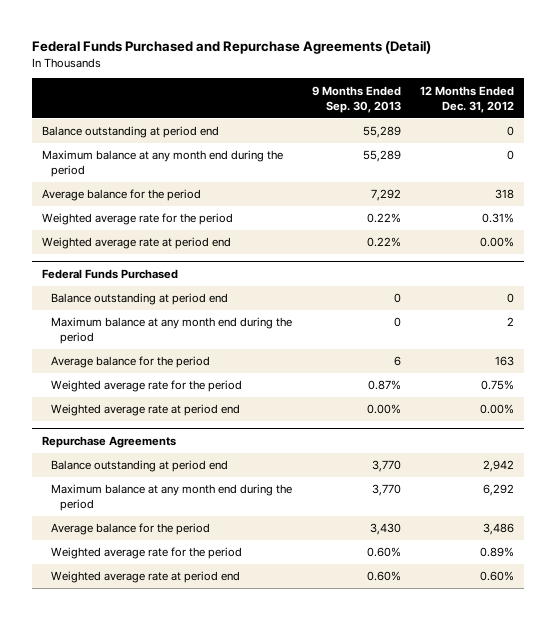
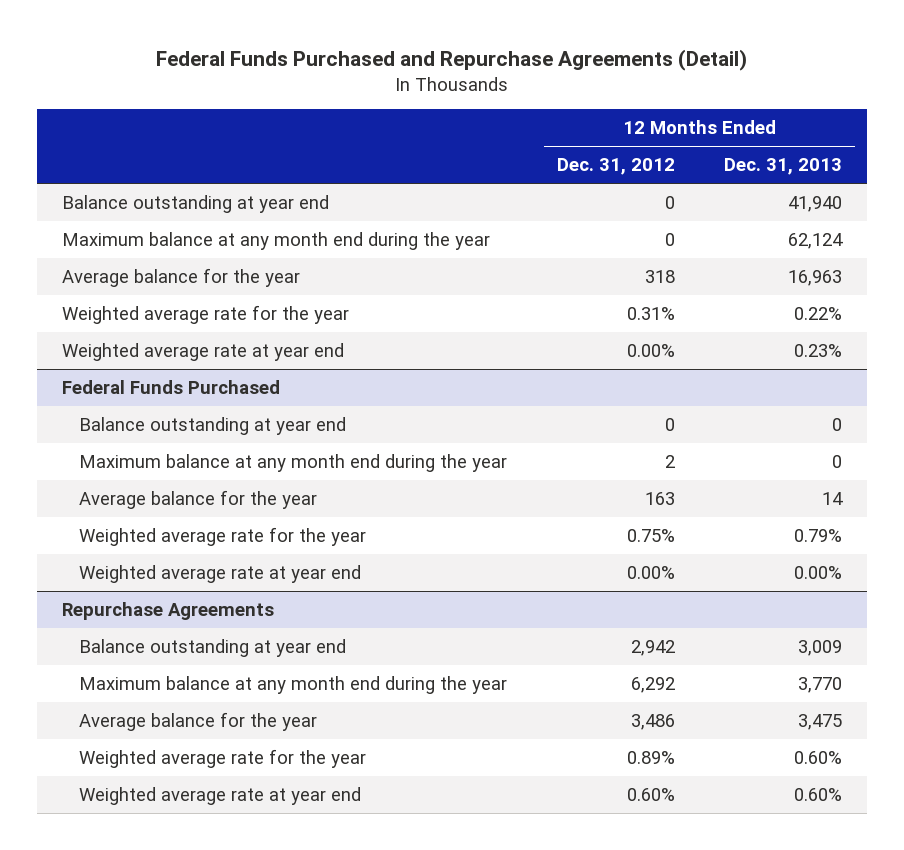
- | 9 Months Ended Sep. 30, 2013 | 12 Months Ended Dec. 31, 2012
+ | 12 Months Ended Dec. 31, 2012 | 12 Months Ended Dec. 31, 2013
- Balance outstanding at period end | 55,289 | 0
- Maximum balance at any month end during the period | 55,289 | 0
- Average balance for the period | 7,292 | 318
- Weighted average rate for the period | 0.22% | 0.31%
- Weighted average rate at period end | 0.22% | 0.00%
+ Balance outstanding at year end | 0 | 41,940
+ Maximum balance at any month end during the year | 0 | 62,124
+ Average balance for the year | 318 | 16,963
+ Weighted average rate for the year | 0.31% | 0.22%
+ Weighted average rate at year end | 0.00% | 0.23%
@ Federal Funds Purchased
- Balance outstanding at period end | 0 | 0
- Maximum balance at any month end during the period | 0 | 2
- Average balance for the period | 6 | 163
- Weighted average rate for the period | 0.87% | 0.75%
- Weighted average rate at period end | 0.00% | 0.00%
+ Balance outstanding at year end | 0 | 0
+ Maximum balance at any month end during the year | 2 | 0
+ Average balance for the year | 163 | 14
+ Weighted average rate for the year | 0.75% | 0.79%
+ Weighted average rate at year end | 0.00% | 0.00%
@ Repurchase Agreements
- Balance outstanding at period end | 3,770 | 2,942
- Maximum balance at any month end during the period | 3,770 | 6,292
- Average balance for the period | 3,430 | 3,486
- Weighted average rate for the period | 0.60% | 0.89%
- Weighted average rate at period end | 0.60% | 0.60%
+ Balance outstanding at year end | 2,942 | 3,009
+ Maximum balance at any month end during the year | 6,292 | 3,770
+ Average balance for the year | 3,486 | 3,475
+ Weighted average rate for the year | 0.89% | 0.60%
+ Weighted average rate at year end | 0.60% | 0.60%

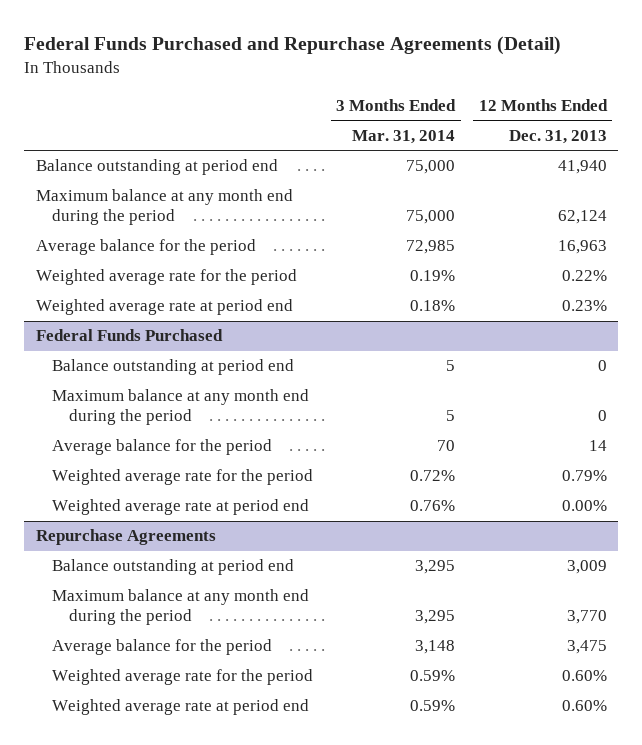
- | 12 Months Ended Dec. 31, 2012 | 12 Months Ended Dec. 31, 2013
+ | 3 Months Ended Mar. 31, 2014 | 12 Months Ended Dec. 31, 2013
- Balance outstanding at year end | 0 | 41,940
- Maximum balance at any month end during the year | 0 | 62,124
- Average balance for the year | 318 | 16,963
- Weighted average rate for the year | 0.31% | 0.22%
- Weighted average rate at year end | 0.00% | 0.23%
+ Balance outstanding at period end | 75,000 | 41,940
+ Maximum balance at any month end during the period | 75,000 | 62,124
+ Average balance for the period | 72,985 | 16,963
+ Weighted average rate for the period | 0.19% | 0.22%
+ Weighted average rate at period end | 0.18% | 0.23%
@ Federal Funds Purchased
- Balance outstanding at year end | 0 | 0
- Maximum balance at any month end during the year | 2 | 0
- Average balance for the year | 163 | 14
- Weighted average rate for the year | 0.75% | 0.79%
- Weighted average rate at year end | 0.00% | 0.00%
+ Balance outstanding at period end | 5 | 0
+ Maximum balance at any month end during the period | 5 | 0
+ Average balance for the period | 70 | 14
+ Weighted average rate for the period | 0.72% | 0.79%
+ Weighted average rate at period end | 0.76% | 0.00%
@ Repurchase Agreements
- Balance outstanding at year end | 2,942 | 3,009
- Maximum balance at any month end during the year | 6,292 | 3,770
- Average balance for the year | 3,486 | 3,475
- Weighted average rate for the year | 0.89% | 0.60%
- Weighted average rate at year end | 0.60% | 0.60%
+ Balance outstanding at period end | 3,295 | 3,009
+ Maximum balance at any month end during the period | 3,295 | 3,770
+ Average balance for the period | 3,148 | 3,475
+ Weighted average rate for the period | 0.59% | 0.60%
+ Weighted average rate at period end | 0.59% | 0.60%

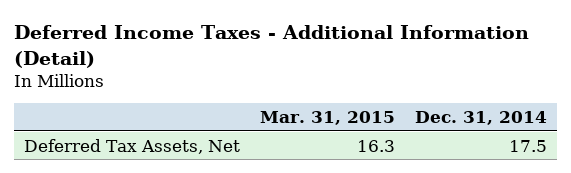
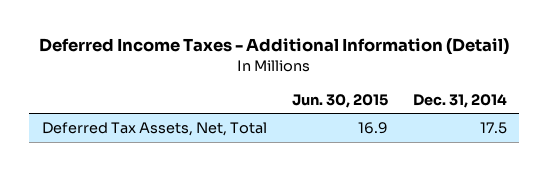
- | Mar. 31, 2015 | Dec. 31, 2014
+ | Jun. 30, 2015 | Dec. 31, 2014
- Deferred Tax Assets, Net | 16.3 | 17.5
+ Deferred Tax Assets, Net, Total | 16.9 | 17.5

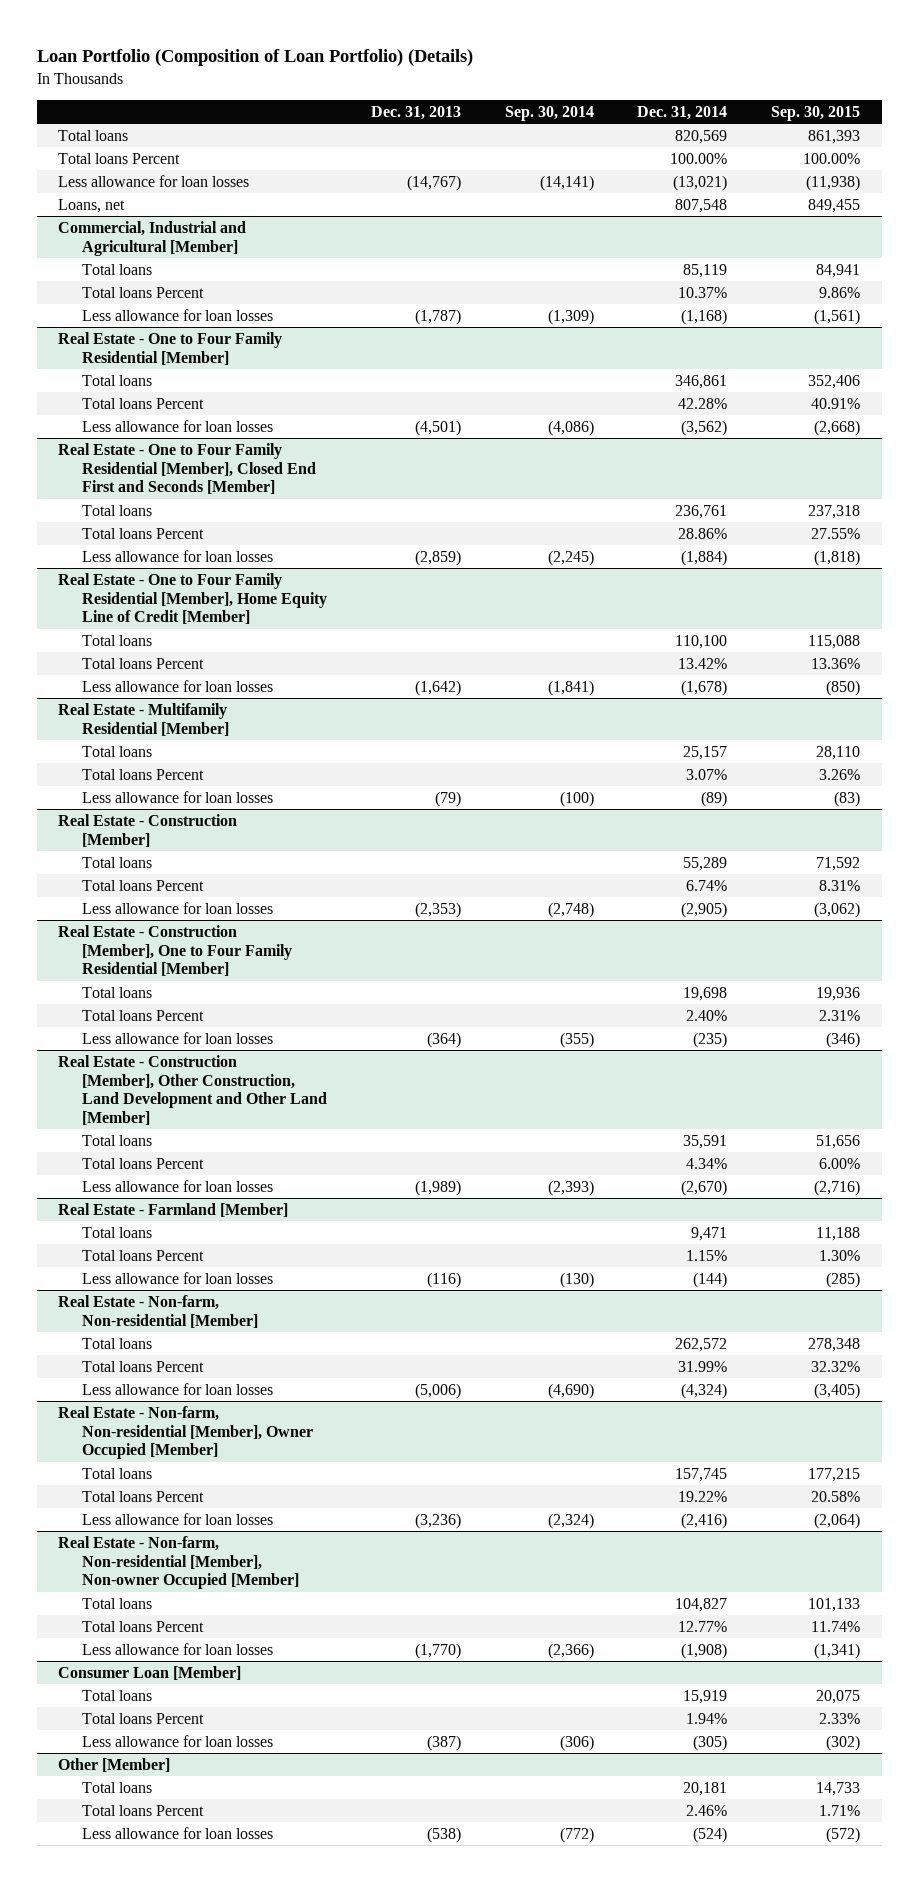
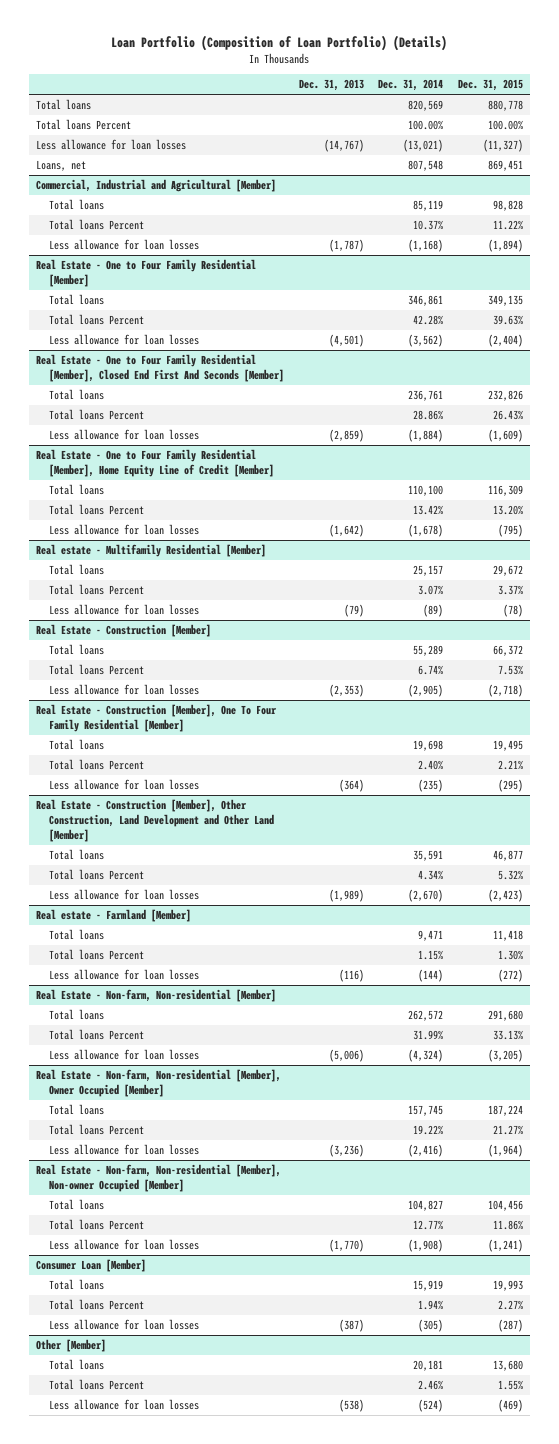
- | Dec. 31, 2013 | Sep. 30, 2014 | Dec. 31, 2014 | Sep. 30, 2015
+ | Dec. 31, 2013 | Dec. 31, 2014 | Dec. 31, 2015
- Real Estate - One to Four Family Residential [Member], Closed End First and Seconds [Member]
+ Real Estate - One to Four Family Residential [Member], Closed End First And Seconds [Member]
- Real Estate - Multifamily Residential [Member]
+ Real estate - Multifamily Residential [Member]
- Real Estate - Construction [Member], One to Four Family Residential [Member]
+ Real Estate - Construction [Member], One To Four Family Residential [Member]
- Real Estate - Farmland [Member]
+ Real estate - Farmland [Member]

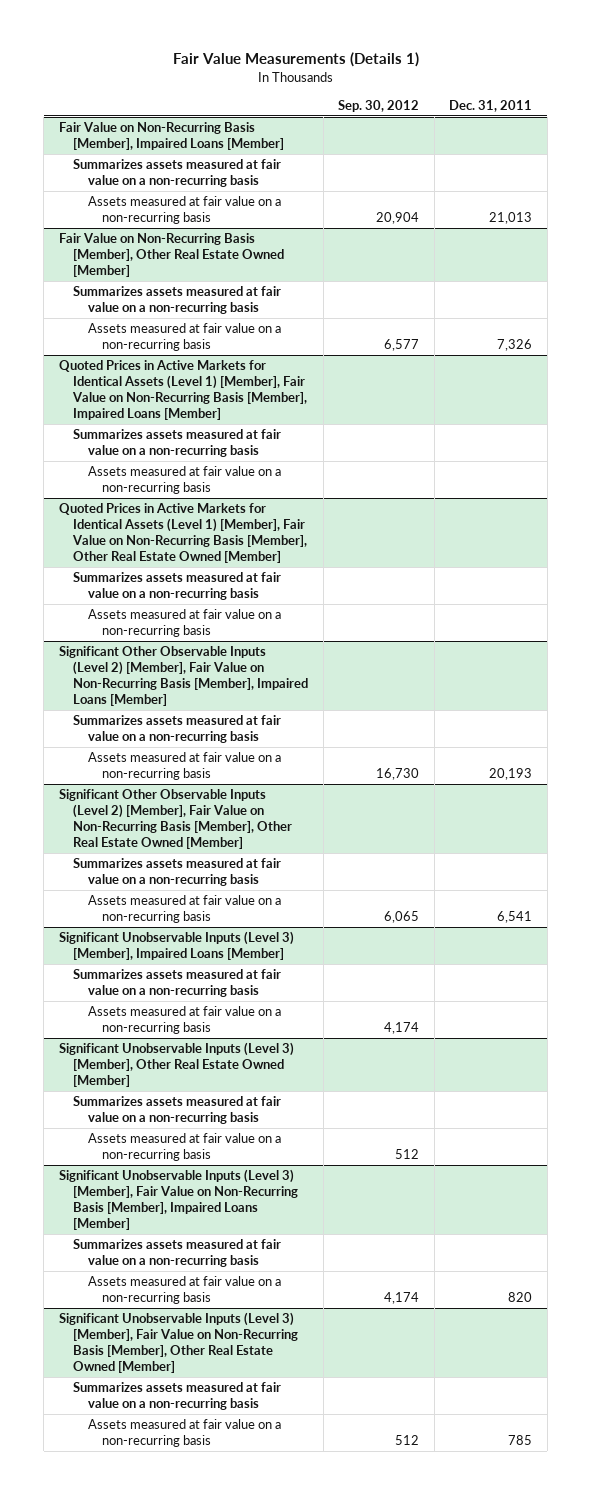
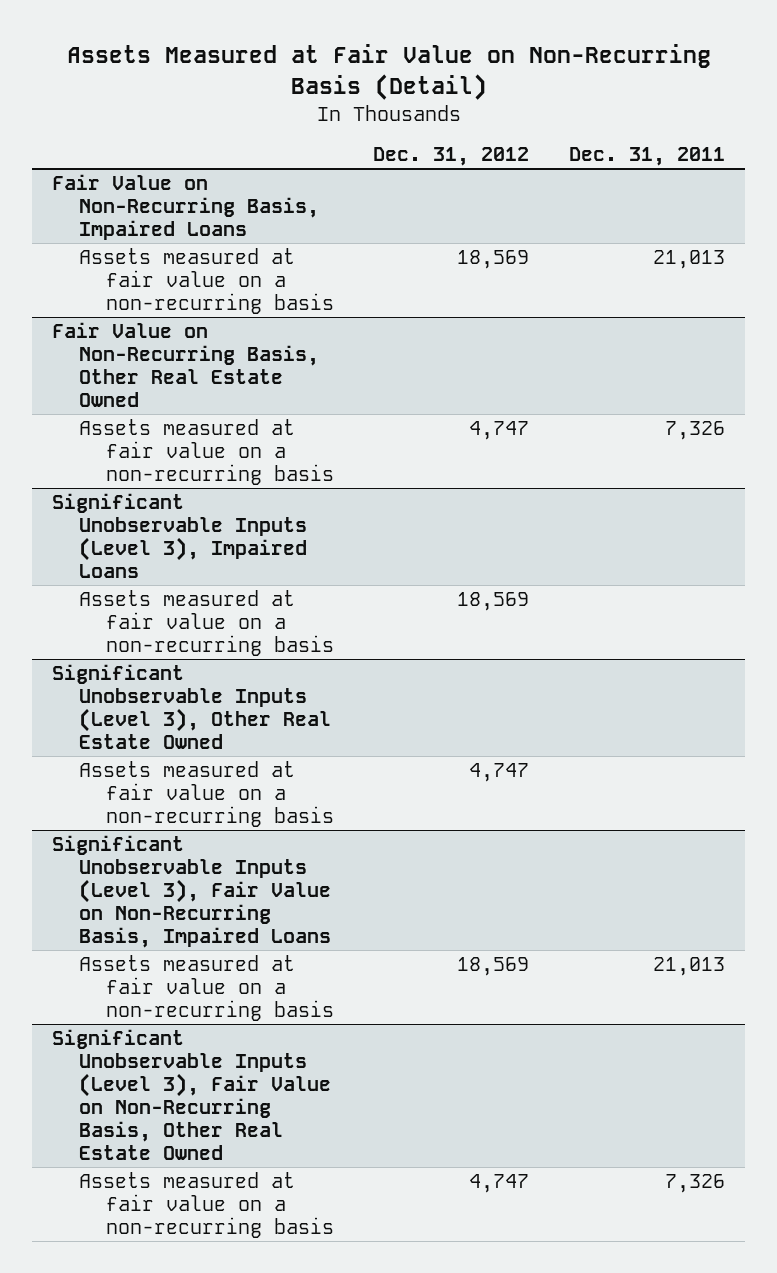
- Fair Value Measurements (Details 1)
+ Assets Measured at Fair Value on Non-Recurring Basis (Detail)
- | Sep. 30, 2012 | Dec. 31, 2011
+ | Dec. 31, 2012 | Dec. 31, 2011
- Fair Value on Non-Recurring Basis [Member], Impaired Loans [Member]
- Summarizes assets measured at fair value on a non-recurring basis
+ Fair Value on Non-Recurring Basis, Impaired Loans
- Fair Value on Non-Recurring Basis [Member], Other Real Estate Owned [Member]
- Summarizes assets measured at fair value on a non-recurring basis
+ Fair Value on Non-Recurring Basis, Other Real Estate Owned
- Quoted Prices in Active Markets for Identical Assets (Level 1) [Member], Fair Value on Non-Recurring Basis [Member], Impaired Loans [Member]
- Summarizes assets measured at fair value on a non-recurring basis
- Assets measured at fair value on a non-recurring basis
- Quoted Prices in Active Markets for Identical Assets (Level 1) [Member], Fair Value on Non-Recurring Basis [Member], Other Real Estate Owned [Member]
- Summarizes assets measured at fair value on a non-recurring basis
- Assets measured at fair value on a non-recurring basis
- Significant Other Observable Inputs (Level 2) [Member], Fair Value on Non-Recurring Basis [Member], Impaired Loans [Member]
- Summarizes assets measured at fair value on a non-recurring basis
- Assets measured at fair value on a non-recurring basis | 16,730 | 20,193
- Significant Other Observable Inputs (Level 2) [Member], Fair Value on Non-Recurring Basis [Member], Other Real Estate Owned [Member]
- Summarizes assets measured at fair value on a non-recurring basis
- Assets measured at fair value on a non-recurring basis | 6,065 | 6,541
- Significant Unobservable Inputs (Level 3) [Member], Impaired Loans [Member]
- Summarizes assets measured at fair value on a non-recurring basis
+ Significant Unobservable Inputs (Level 3), Impaired Loans
- Significant Unobservable Inputs (Level 3) [Member], Other Real Estate Owned [Member]
- Summarizes assets measured at fair value on a non-recurring basis
+ Significant Unobservable Inputs (Level 3), Other Real Estate Owned
- Significant Unobservable Inputs (Level 3) [Member], Fair Value on Non-Recurring Basis [Member], Impaired Loans [Member]
- Summarizes assets measured at fair value on a non-recurring basis
- Assets measured at fair value on a non-recurring basis | 4,174 | 820
- Significant Unobservable Inputs (Level 3) [Member], Fair Value on Non-Recurring Basis [Member], Other Real Estate Owned [Member]
- Summarizes assets measured at fair value on a non-recurring basis
- Assets measured at fair value on a non-recurring basis | 512 | 785
+ Significant Unobservable Inputs (Level 3), Fair Value on Non-Recurring Basis, Impaired Loans
+ Assets measured at fair value on a non-recurring basis | 18,569 | 21,013
+ Significant Unobservable Inputs (Level 3), Fair Value on Non-Recurring Basis, Other Real Estate Owned
+ Assets measured at fair value on a non-recurring basis | 4,747 | 7,326

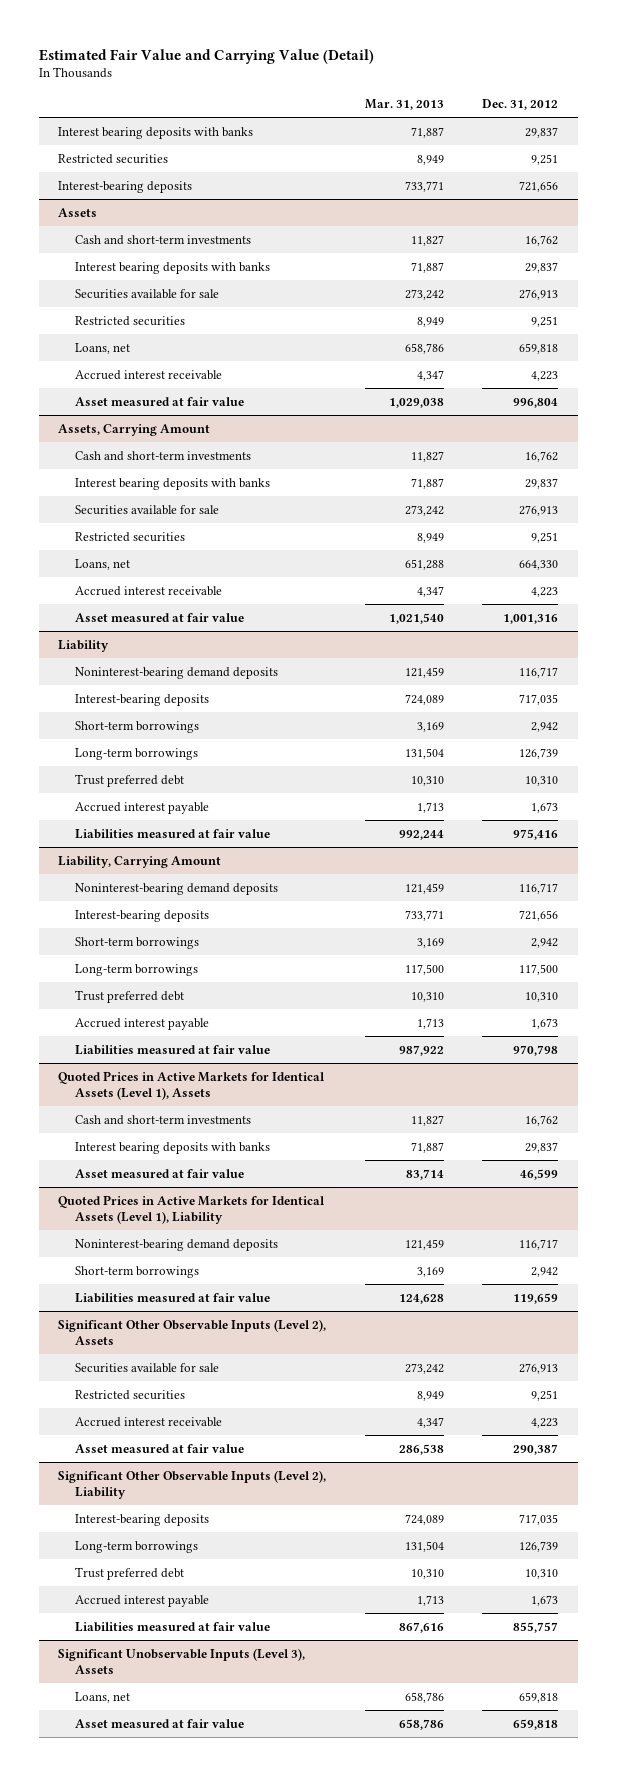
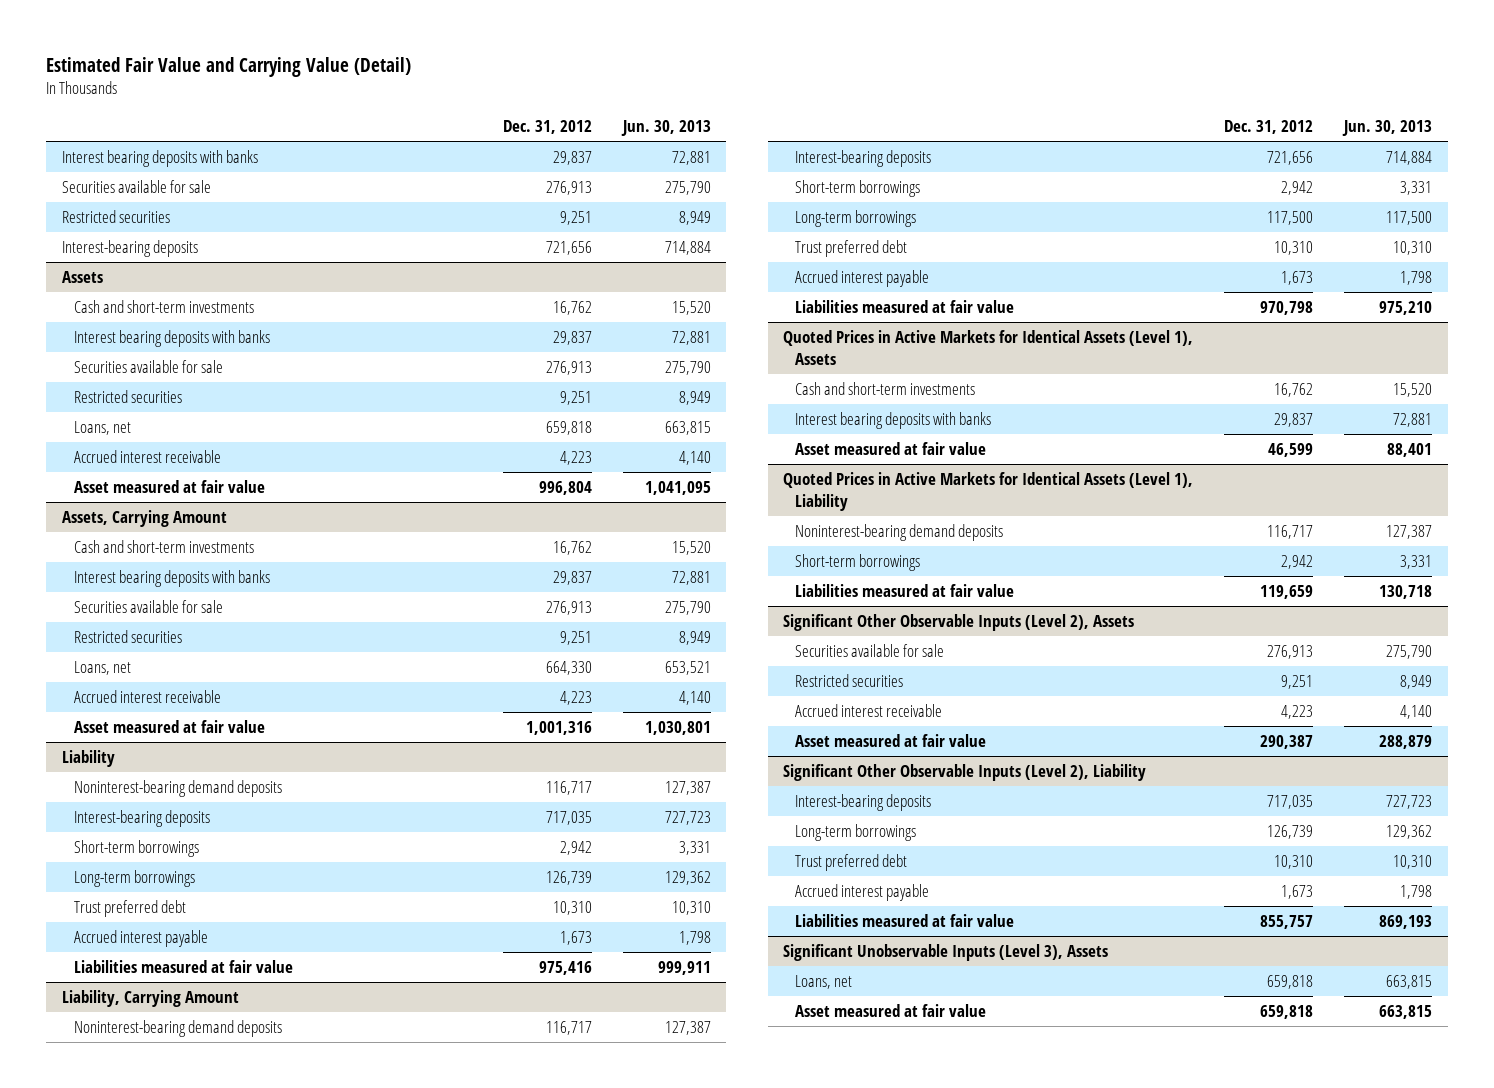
- | Mar. 31, 2013 | Dec. 31, 2012
+ | Dec. 31, 2012 | Jun. 30, 2013
+ Securities available for sale | 276,913 | 275,790

